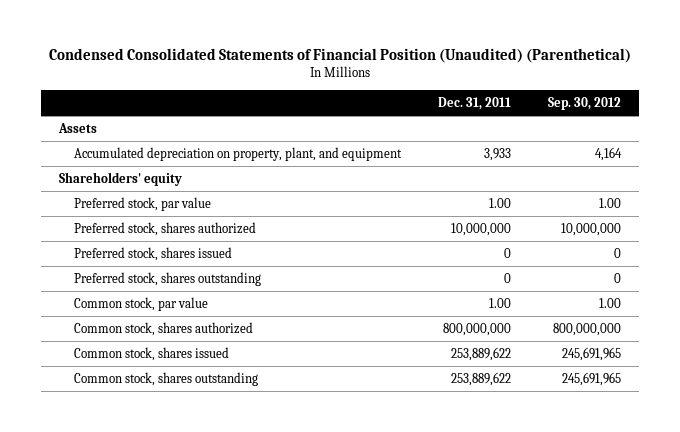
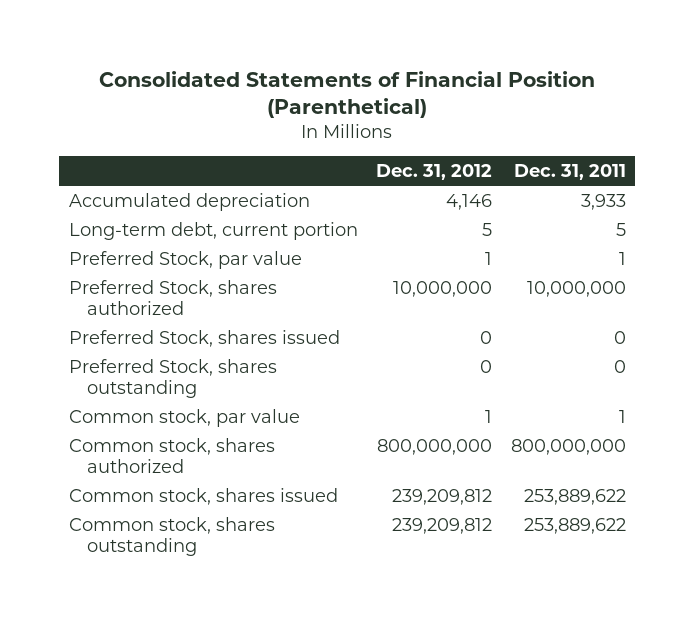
- Condensed Consolidated Statements of Financial Position (Unaudited) (Parenthetical)
+ Consolidated Statements of Financial Position (Parenthetical)
- | Dec. 31, 2011 | Sep. 30, 2012
+ | Dec. 31, 2012 | Dec. 31, 2011
- Assets
- Accumulated depreciation on property, plant, and equipment | 3,933 | 4,164
- Shareholders' equity
- Preferred stock, par value | 1.00 | 1.00
- Preferred stock, shares authorized | 10,000,000 | 10,000,000
- Preferred stock, shares issued | 0 | 0
- Preferred stock, shares outstanding | 0 | 0
- Common stock, par value | 1.00 | 1.00
+ Accumulated depreciation | 4,146 | 3,933
+ Long-term debt, current portion | 5 | 5
+ Preferred Stock, par value | 1 | 1
+ Preferred Stock, shares authorized | 10,000,000 | 10,000,000
+ Preferred Stock, shares issued | 0 | 0
+ Preferred Stock, shares outstanding | 0 | 0
+ Common stock, par value | 1 | 1

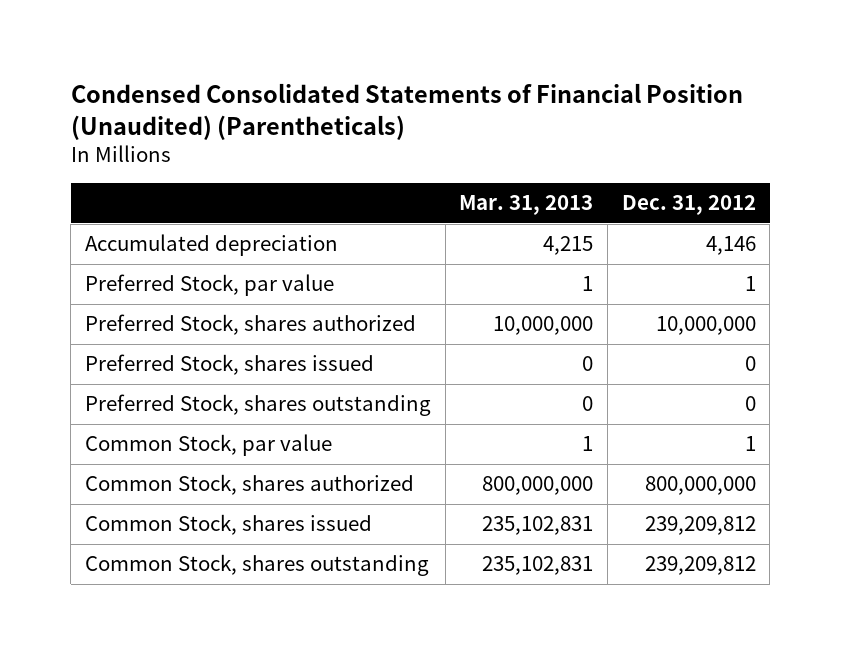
- Consolidated Statements of Financial Position (Parenthetical)
+ Condensed Consolidated Statements of Financial Position (Unaudited) (Parentheticals)
- | Dec. 31, 2012 | Dec. 31, 2011
+ | Mar. 31, 2013 | Dec. 31, 2012
- Long-term debt, current portion | 5 | 5
- Common stock, par value | 1 | 1
- Common stock, shares authorized | 800,000,000 | 800,000,000
- Common stock, shares issued | 239,209,812 | 253,889,622
- Common stock, shares outstanding | 239,209,812 | 253,889,622
+ Common Stock, par value | 1 | 1
+ Common Stock, shares authorized | 800,000,000 | 800,000,000
+ Common Stock, shares issued | 235,102,831 | 239,209,812
+ Common Stock, shares outstanding | 235,102,831 | 239,209,812

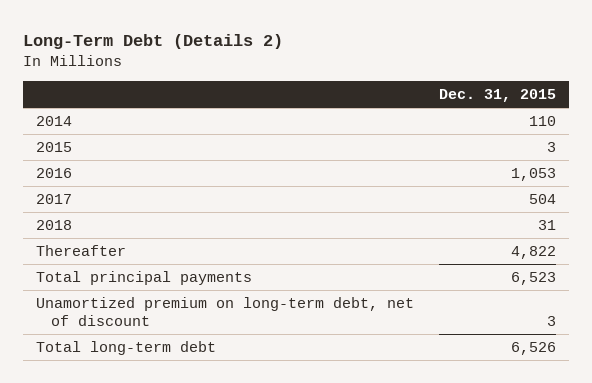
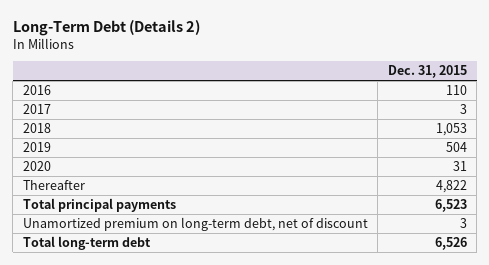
- 2014 | 110
- 2015 | 3
- 2016 | 1,053
- 2017 | 504
- 2018 | 31
+ 2016 | 110
+ 2017 | 3
+ 2018 | 1,053
+ 2019 | 504
+ 2020 | 31

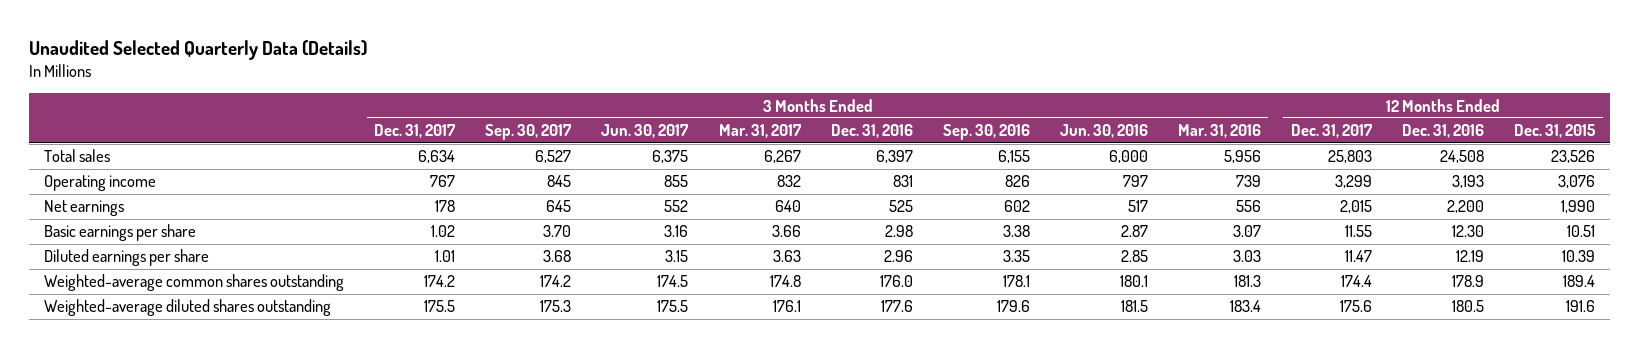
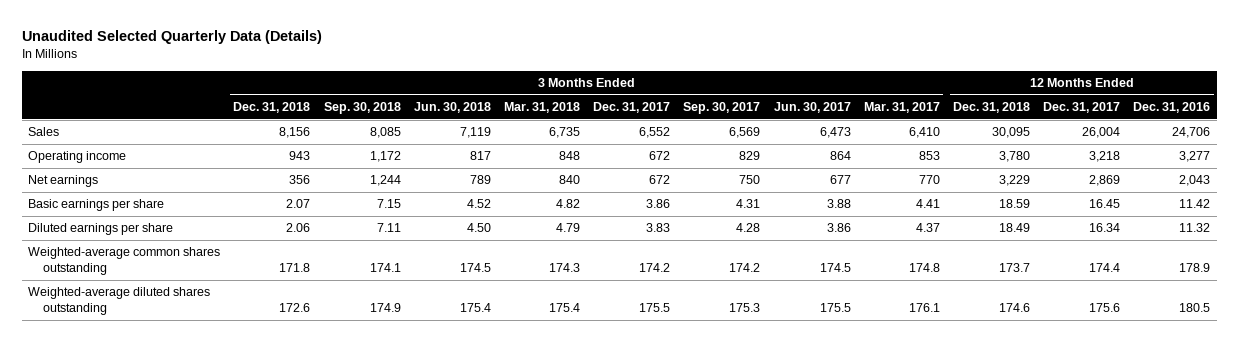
- | 3 Months Ended Dec. 31, 2017 | 3 Months Ended Sep. 30, 2017 | 3 Months Ended Jun. 30, 2017 | 3 Months Ended Mar. 31, 2017 | 3 Months Ended Dec. 31, 2016 | 3 Months Ended Sep. 30, 2016 | 3 Months Ended Jun. 30, 2016 | 3 Months Ended Mar. 31, 2016 | 12 Months Ended Dec. 31, 2017 | 12 Months Ended Dec. 31, 2016 | 12 Months Ended Dec. 31, 2015
+ | 3 Months Ended Dec. 31, 2018 | 3 Months Ended Sep. 30, 2018 | 3 Months Ended Jun. 30, 2018 | 3 Months Ended Mar. 31, 2018 | 3 Months Ended Dec. 31, 2017 | 3 Months Ended Sep. 30, 2017 | 3 Months Ended Jun. 30, 2017 | 3 Months Ended Mar. 31, 2017 | 12 Months Ended Dec. 31, 2018 | 12 Months Ended Dec. 31, 2017 | 12 Months Ended Dec. 31, 2016
- Total sales | 6,634 | 6,527 | 6,375 | 6,267 | 6,397 | 6,155 | 6,000 | 5,956 | 25,803 | 24,508 | 23,526
- Operating income | 767 | 845 | 855 | 832 | 831 | 826 | 797 | 739 | 3,299 | 3,193 | 3,076
- Net earnings | 178 | 645 | 552 | 640 | 525 | 602 | 517 | 556 | 2,015 | 2,200 | 1,990
- Basic earnings per share | 1.02 | 3.70 | 3.16 | 3.66 | 2.98 | 3.38 | 2.87 | 3.07 | 11.55 | 12.30 | 10.51
- Diluted earnings per share | 1.01 | 3.68 | 3.15 | 3.63 | 2.96 | 3.35 | 2.85 | 3.03 | 11.47 | 12.19 | 10.39
+ Sales | 8,156 | 8,085 | 7,119 | 6,735 | 6,552 | 6,569 | 6,473 | 6,410 | 30,095 | 26,004 | 24,706
+ Operating income | 943 | 1,172 | 817 | 848 | 672 | 829 | 864 | 853 | 3,780 | 3,218 | 3,277
+ Net earnings | 356 | 1,244 | 789 | 840 | 672 | 750 | 677 | 770 | 3,229 | 2,869 | 2,043
+ Basic earnings per share | 2.07 | 7.15 | 4.52 | 4.82 | 3.86 | 4.31 | 3.88 | 4.41 | 18.59 | 16.45 | 11.42
+ Diluted earnings per share | 2.06 | 7.11 | 4.50 | 4.79 | 3.83 | 4.28 | 3.86 | 4.37 | 18.49 | 16.34 | 11.32

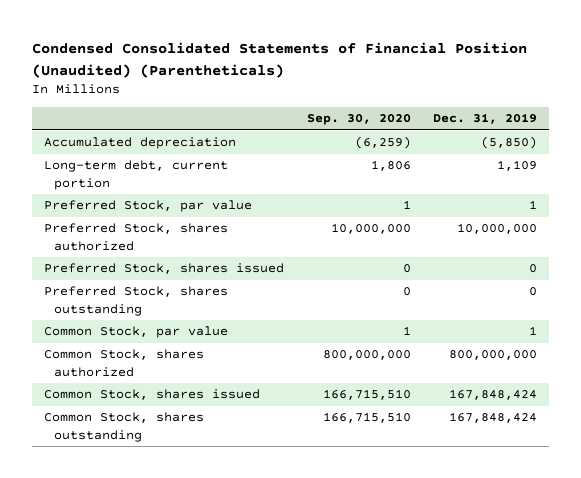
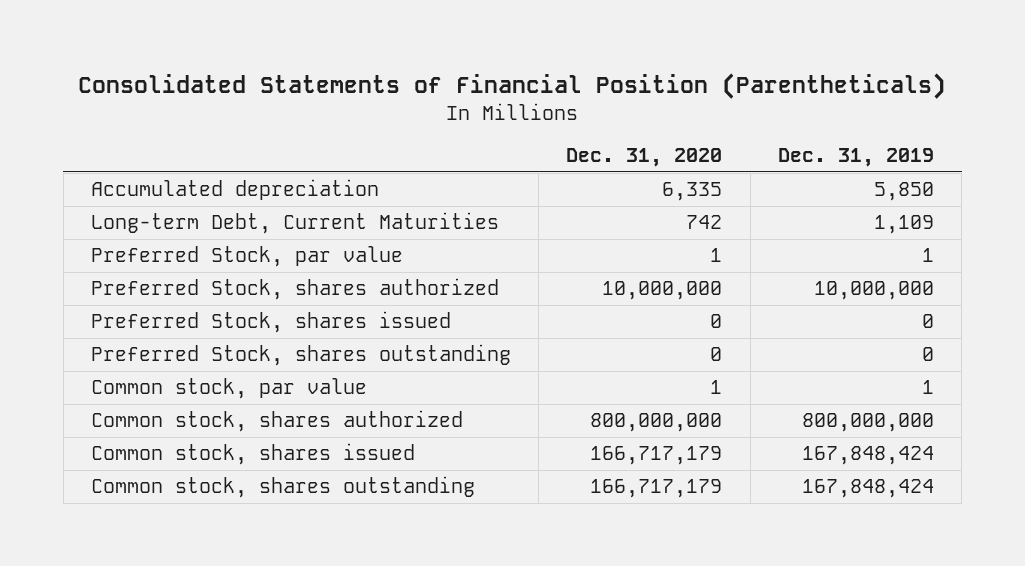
- Condensed Consolidated Statements of Financial Position (Unaudited) (Parentheticals)
+ Consolidated Statements of Financial Position (Parentheticals)
- | Sep. 30, 2020 | Dec. 31, 2019
+ | Dec. 31, 2020 | Dec. 31, 2019
- Accumulated depreciation | (6,259) | (5,850)
- Long-term debt, current portion | 1,806 | 1,109
+ Accumulated depreciation | 6,335 | 5,850
+ Long-term Debt, Current Maturities | 742 | 1,109
- Common Stock, par value | 1 | 1
- Common Stock, shares authorized | 800,000,000 | 800,000,000
- Common Stock, shares issued | 166,715,510 | 167,848,424
- Common Stock, shares outstanding | 166,715,510 | 167,848,424
+ Common stock, par value | 1 | 1
+ Common stock, shares authorized | 800,000,000 | 800,000,000
+ Common stock, shares issued | 166,717,179 | 167,848,424
+ Common stock, shares outstanding | 166,717,179 | 167,848,424

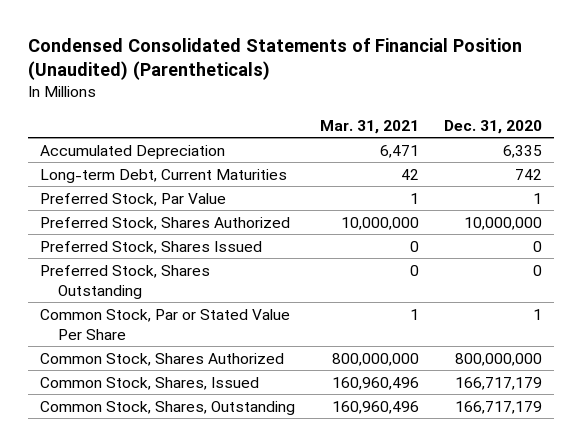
- Consolidated Statements of Financial Position (Parentheticals)
+ Condensed Consolidated Statements of Financial Position (Unaudited) (Parentheticals)
- | Dec. 31, 2020 | Dec. 31, 2019
+ | Mar. 31, 2021 | Dec. 31, 2020
- Accumulated depreciation | 6,335 | 5,850
+ Accumulated Depreciation | 6,471 | 6,335
- Preferred Stock, par value | 1 | 1
- Preferred Stock, shares authorized | 10,000,000 | 10,000,000
- Preferred Stock, shares issued | 0 | 0
- Preferred Stock, shares outstanding | 0 | 0
- Common stock, par value | 1 | 1
- Common stock, shares authorized | 800,000,000 | 800,000,000
- Common stock, shares issued | 166,717,179 | 167,848,424
- Common stock, shares outstanding | 166,717,179 | 167,848,424
+ Preferred Stock, Par Value | 1 | 1
+ Preferred Stock, Shares Authorized | 10,000,000 | 10,000,000
+ Preferred Stock, Shares Issued | 0 | 0
+ Preferred Stock, Shares Outstanding | 0 | 0
+ Common Stock, Par or Stated Value Per Share | 1 | 1
+ Common Stock, Shares Authorized | 800,000,000 | 800,000,000
+ Common Stock, Shares, Issued | 160,960,496 | 166,717,179
+ Common Stock, Shares, Outstanding | 160,960,496 | 166,717,179

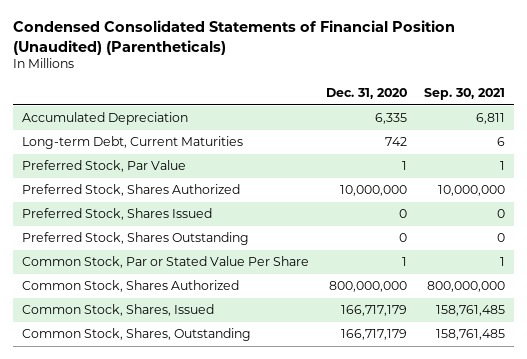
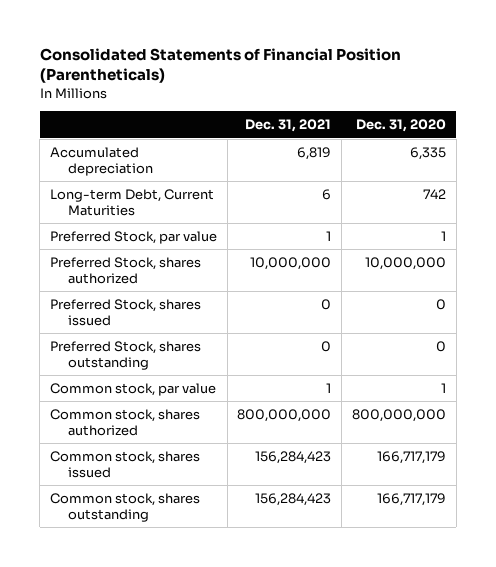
- Condensed Consolidated Statements of Financial Position (Unaudited) (Parentheticals)
+ Consolidated Statements of Financial Position (Parentheticals)
- | Dec. 31, 2020 | Sep. 30, 2021
+ | Dec. 31, 2021 | Dec. 31, 2020
- Accumulated Depreciation | 6,335 | 6,811
+ Accumulated depreciation | 6,819 | 6,335
- Preferred Stock, Par Value | 1 | 1
- Preferred Stock, Shares Authorized | 10,000,000 | 10,000,000
- Preferred Stock, Shares Issued | 0 | 0
- Preferred Stock, Shares Outstanding | 0 | 0
- Common Stock, Par or Stated Value Per Share | 1 | 1
- Common Stock, Shares Authorized | 800,000,000 | 800,000,000
- Common Stock, Shares, Issued | 166,717,179 | 158,761,485
- Common Stock, Shares, Outstanding | 166,717,179 | 158,761,485
+ Preferred Stock, par value | 1 | 1
+ Preferred Stock, shares authorized | 10,000,000 | 10,000,000
+ Preferred Stock, shares issued | 0 | 0
+ Preferred Stock, shares outstanding | 0 | 0
+ Common stock, par value | 1 | 1
+ Common stock, shares authorized | 800,000,000 | 800,000,000
+ Common stock, shares issued | 156,284,423 | 166,717,179
+ Common stock, shares outstanding | 156,284,423 | 166,717,179

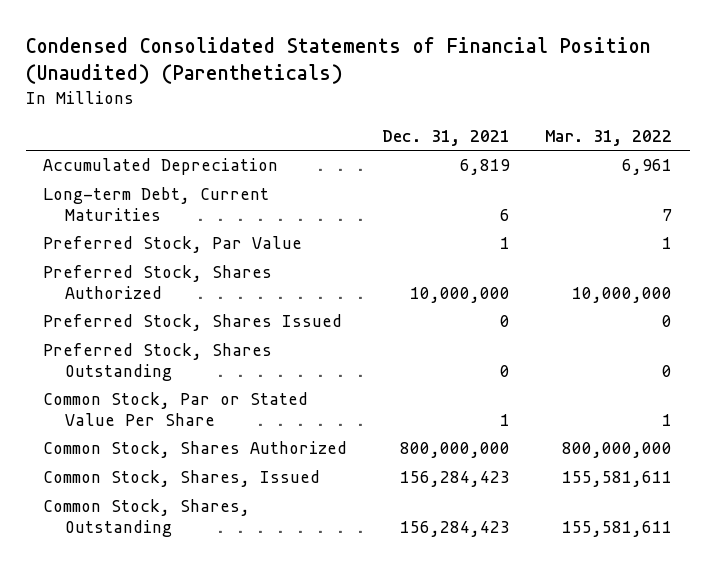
- Consolidated Statements of Financial Position (Parentheticals)
+ Condensed Consolidated Statements of Financial Position (Unaudited) (Parentheticals)
- | Dec. 31, 2021 | Dec. 31, 2020
+ | Dec. 31, 2021 | Mar. 31, 2022
- Accumulated depreciation | 6,819 | 6,335
+ Accumulated Depreciation | 6,819 | 6,961
- Preferred Stock, par value | 1 | 1
- Preferred Stock, shares authorized | 10,000,000 | 10,000,000
- Preferred Stock, shares issued | 0 | 0
- Preferred Stock, shares outstanding | 0 | 0
- Common stock, par value | 1 | 1
- Common stock, shares authorized | 800,000,000 | 800,000,000
- Common stock, shares issued | 156,284,423 | 166,717,179
- Common stock, shares outstanding | 156,284,423 | 166,717,179
+ Preferred Stock, Par Value | 1 | 1
+ Preferred Stock, Shares Authorized | 10,000,000 | 10,000,000
+ Preferred Stock, Shares Issued | 0 | 0
+ Preferred Stock, Shares Outstanding | 0 | 0
+ Common Stock, Par or Stated Value Per Share | 1 | 1
+ Common Stock, Shares Authorized | 800,000,000 | 800,000,000
+ Common Stock, Shares, Issued | 156,284,423 | 155,581,611
+ Common Stock, Shares, Outstanding | 156,284,423 | 155,581,611

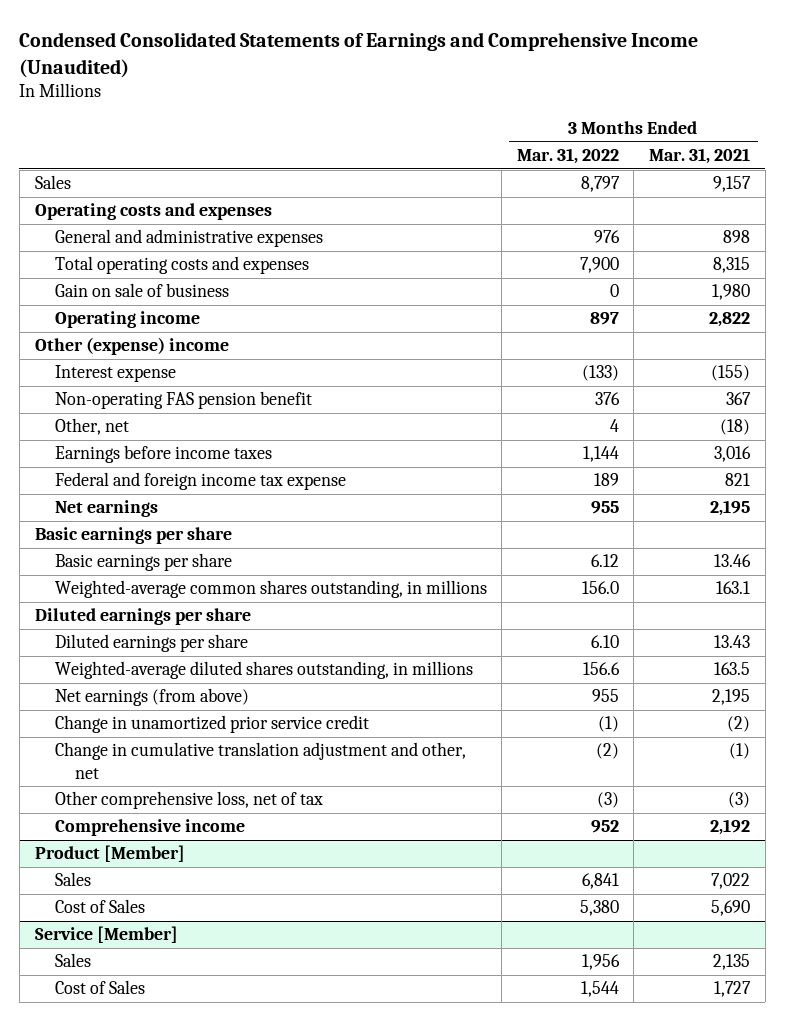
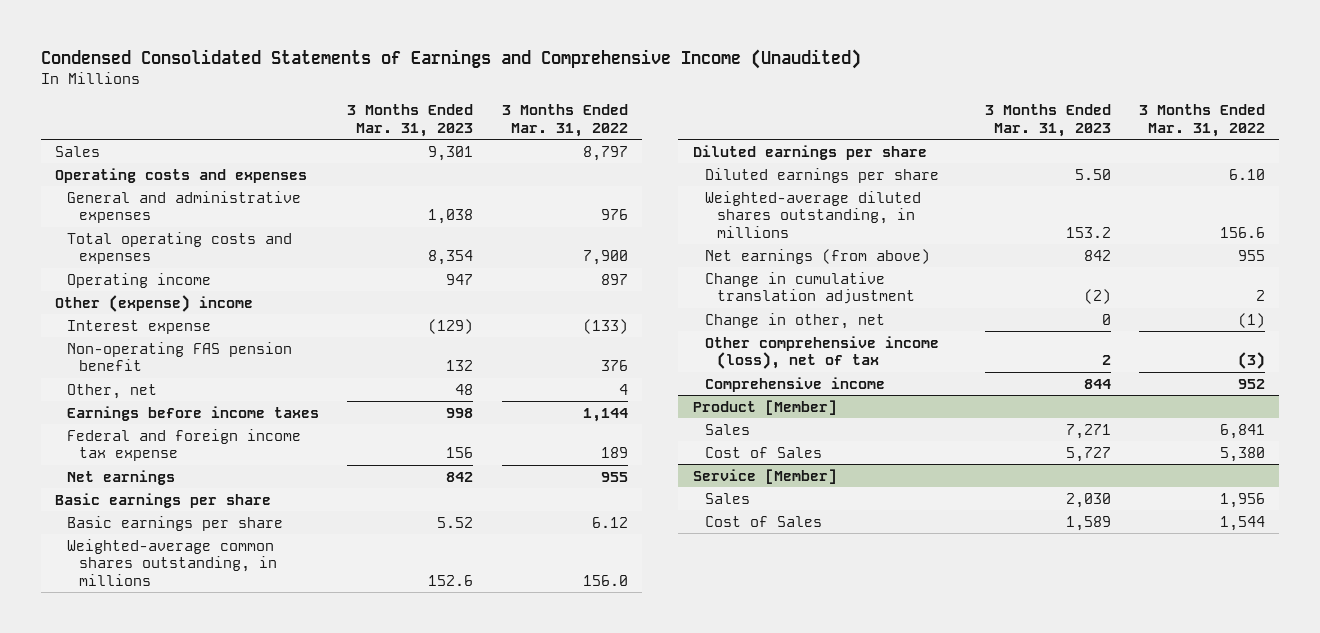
- | 3 Months Ended Mar. 31, 2022 | 3 Months Ended Mar. 31, 2021
+ | 3 Months Ended Mar. 31, 2023 | 3 Months Ended Mar. 31, 2022
- Gain on sale of business | 0 | 1,980
- Change in unamortized prior service credit | (1) | (2)
- Change in cumulative translation adjustment and other, net | (2) | (1)
- Other comprehensive loss, net of tax | (3) | (3)
+ Change in cumulative translation adjustment | (2) | 2
+ Change in other, net | 0 | (1)
+ Other comprehensive income (loss), net of tax | 2 | (3)

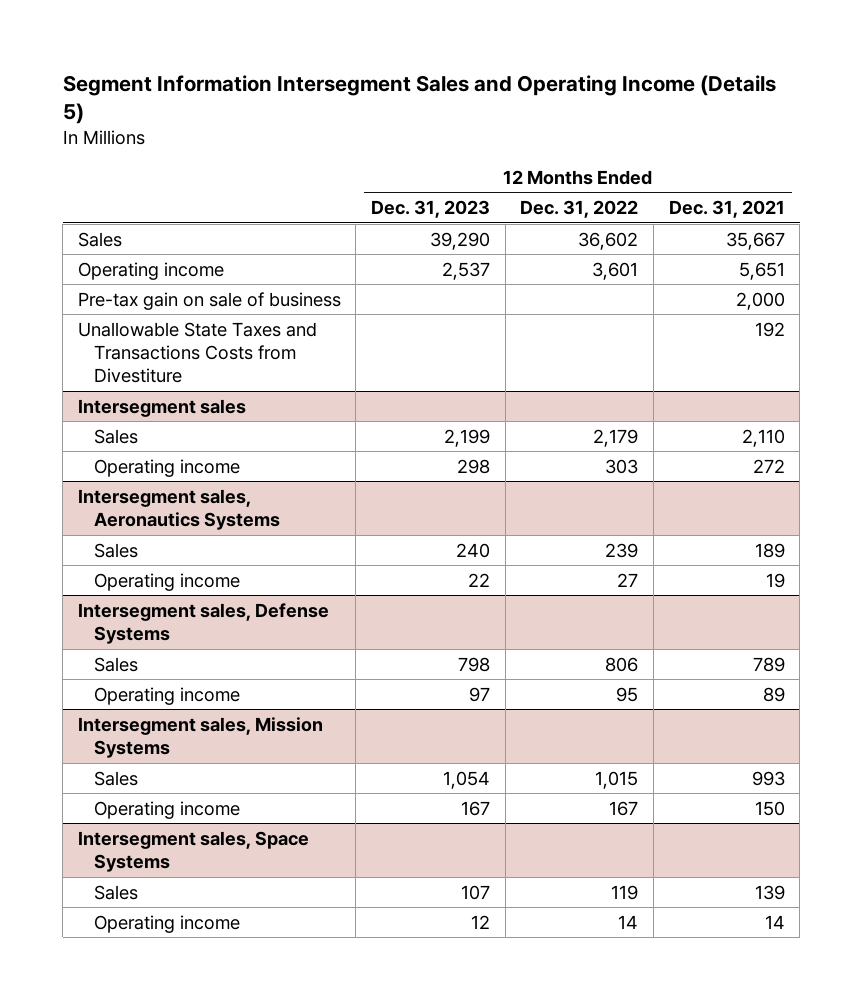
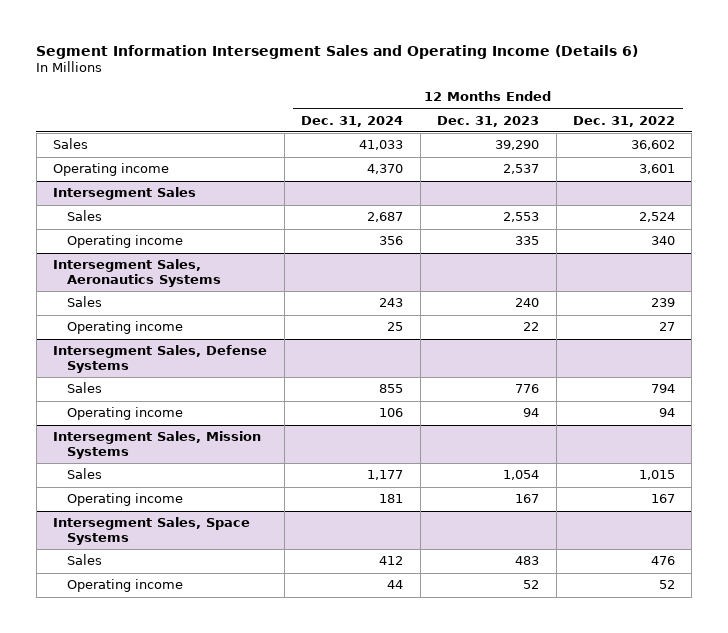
- Segment Information Intersegment Sales and Operating Income (Details 5)
+ Segment Information Intersegment Sales and Operating Income (Details 6)
- | 12 Months Ended Dec. 31, 2023 | 12 Months Ended Dec. 31, 2022 | 12 Months Ended Dec. 31, 2021
+ | 12 Months Ended Dec. 31, 2024 | 12 Months Ended Dec. 31, 2023 | 12 Months Ended Dec. 31, 2022
- Pre-tax gain on sale of business | | | 2,000
- Unallowable State Taxes and Transactions Costs from Divestiture | | | 192
- Intersegment sales
- Sales | 2,199 | 2,179 | 2,110
- Operating income | 298 | 303 | 272
- Intersegment sales, Aeronautics Systems
+ Intersegment Sales
+ Sales | 2,687 | 2,553 | 2,524
+ Operating income | 356 | 335 | 340
+ Intersegment Sales, Aeronautics Systems
- Intersegment sales, Defense Systems
- Sales | 798 | 806 | 789
- Operating income | 97 | 95 | 89
- Intersegment sales, Mission Systems
+ Intersegment Sales, Defense Systems
+ Sales | 855 | 776 | 794
+ Operating income | 106 | 94 | 94
+ Intersegment Sales, Mission Systems
- Intersegment sales, Space Systems
- Sales | 107 | 119 | 139
- Operating income | 12 | 14 | 14
+ Intersegment Sales, Space Systems
+ Sales | 412 | 483 | 476
+ Operating income | 44 | 52 | 52

